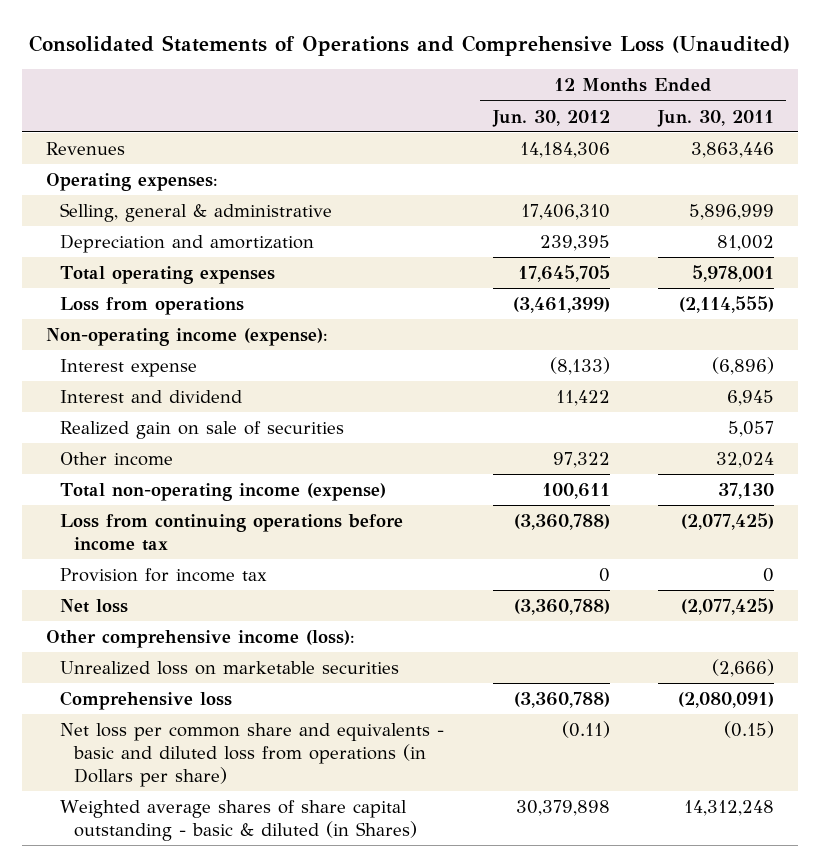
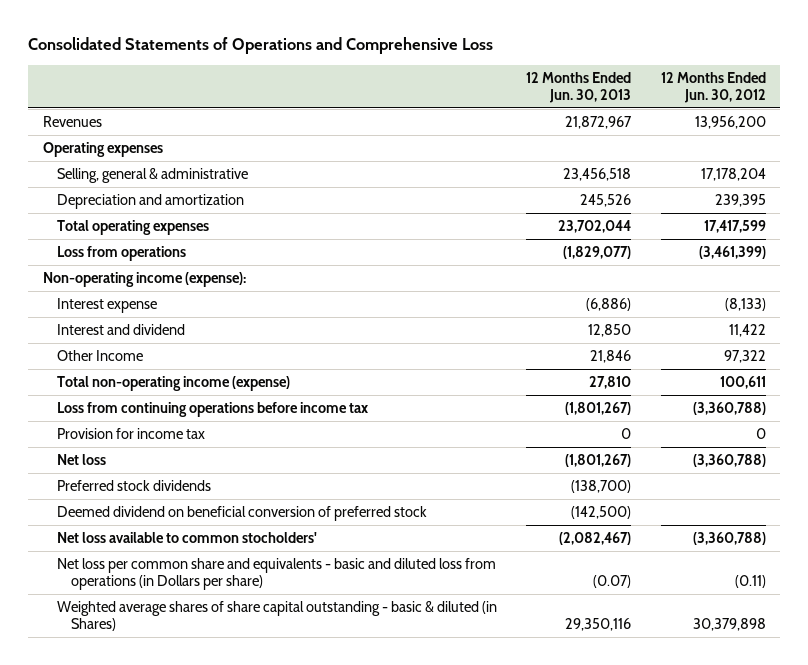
- Consolidated Statements of Operations and Comprehensive Loss (Unaudited)
+ Consolidated Statements of Operations and Comprehensive Loss
- | 12 Months Ended Jun. 30, 2012 | 12 Months Ended Jun. 30, 2011
+ | 12 Months Ended Jun. 30, 2013 | 12 Months Ended Jun. 30, 2012
- Revenues | 14,184,306 | 3,863,446
- Operating expenses:
- Selling, general & administrative | 17,406,310 | 5,896,999
+ Revenues | 21,872,967 | 13,956,200
+ Operating expenses
+ Selling, general & administrative | 23,456,518 | 17,178,204
- Total operating expenses | 17,645,705 | 5,978,001
+ Total operating expenses | 23,702,044 | 17,417,599
- Realized gain on sale of securities | | 5,057
- Other income | 97,322 | 32,024
+ Other Income | 21,846 | 97,322
- Other comprehensive income (loss):
- Unrealized loss on marketable securities | | (2,666)
- Comprehensive loss | (3,360,788) | (2,080,091)
+ Preferred stock dividends | (138,700) |
+ Deemed dividend on beneficial conversion of preferred stock | (142,500) |
+ Net loss available to common stocholders' | (2,082,467) | (3,360,788)

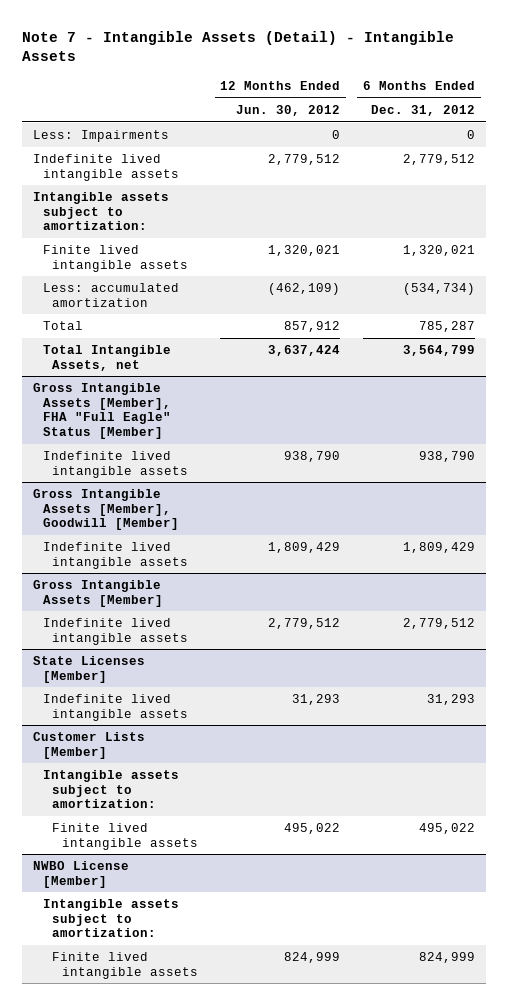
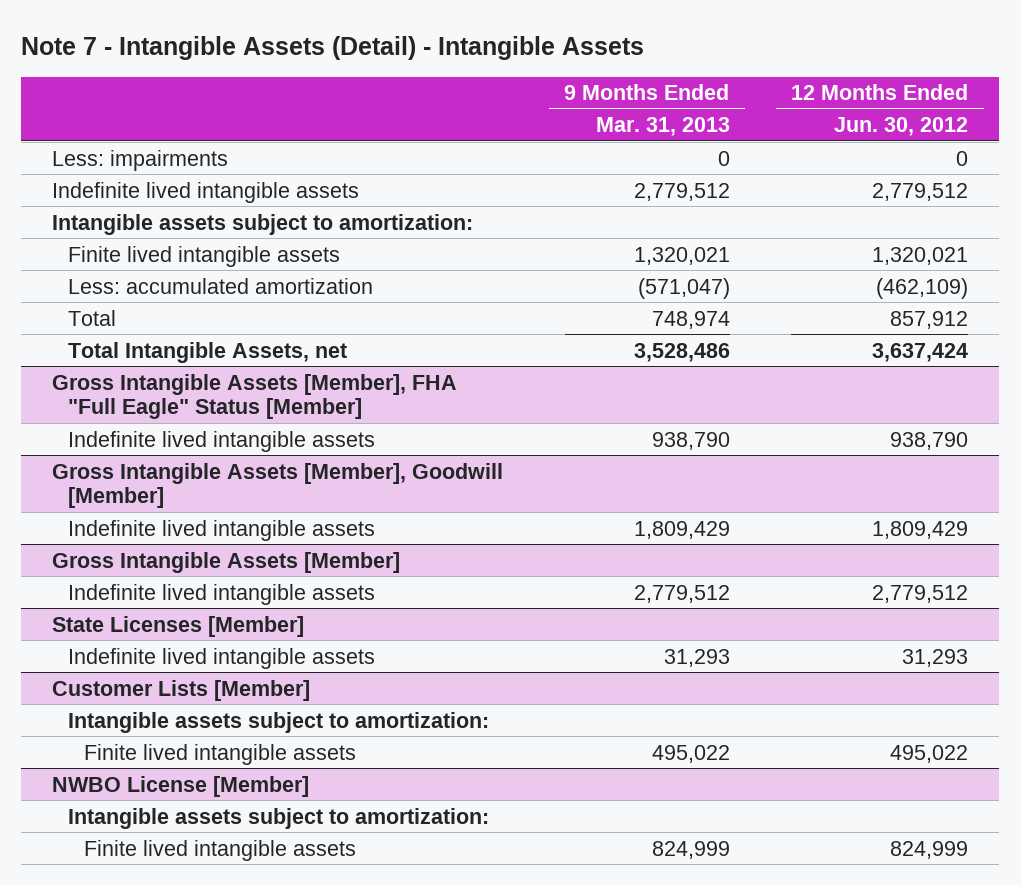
- | 12 Months Ended Jun. 30, 2012 | 6 Months Ended Dec. 31, 2012
+ | 9 Months Ended Mar. 31, 2013 | 12 Months Ended Jun. 30, 2012
- Less: Impairments | 0 | 0
+ Less: impairments | 0 | 0

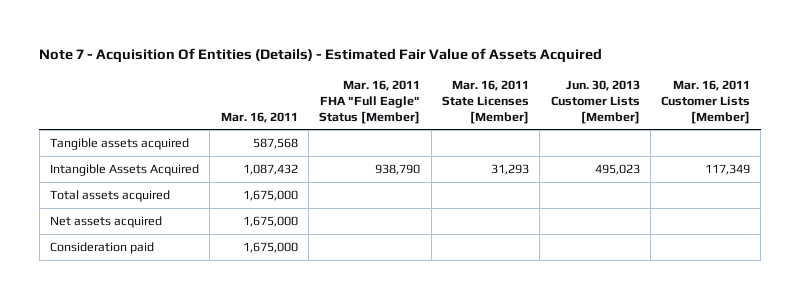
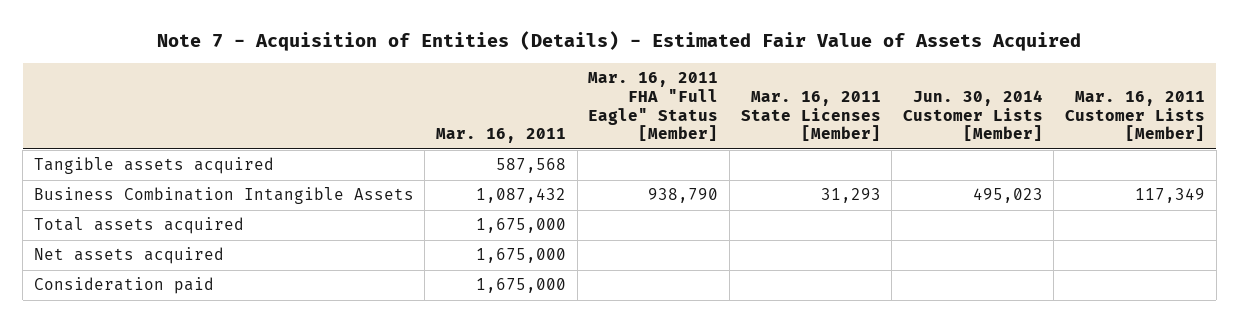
- Note 7 - Acquisition Of Entities (Details) - Estimated Fair Value of Assets Acquired
+ Note 7 - Acquisition of Entities (Details) - Estimated Fair Value of Assets Acquired
- | Mar. 16, 2011 | Mar. 16, 2011 FHA "Full Eagle" Status [Member] | Mar. 16, 2011 State Licenses [Member] | Jun. 30, 2013 Customer Lists [Member] | Mar. 16, 2011 Customer Lists [Member]
+ | Mar. 16, 2011 | Mar. 16, 2011 FHA "Full Eagle" Status [Member] | Mar. 16, 2011 State Licenses [Member] | Jun. 30, 2014 Customer Lists [Member] | Mar. 16, 2011 Customer Lists [Member]
- Intangible Assets Acquired | 1,087,432 | 938,790 | 31,293 | 495,023 | 117,349
+ Business Combination Intangible Assets | 1,087,432 | 938,790 | 31,293 | 495,023 | 117,349

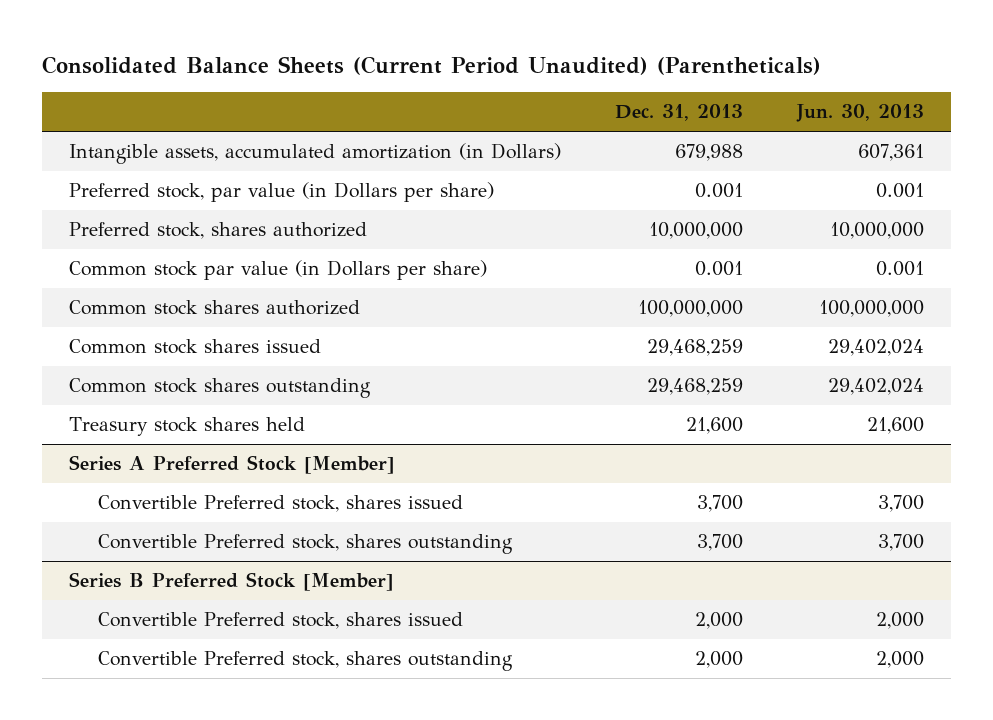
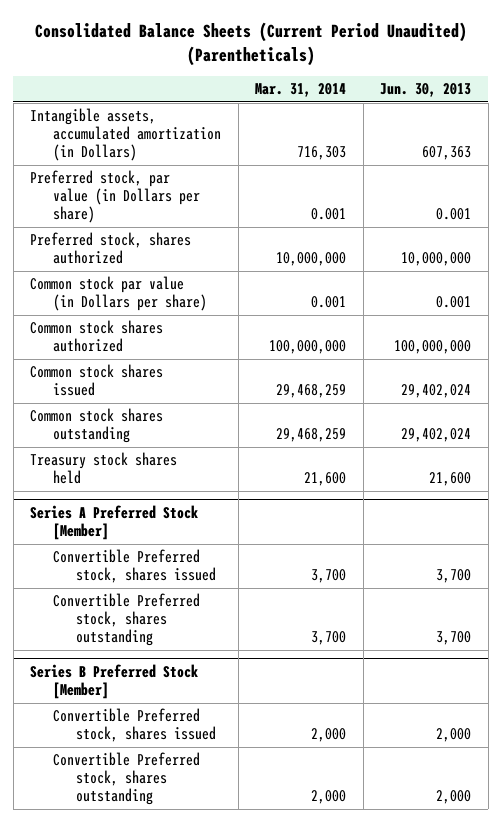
- | Dec. 31, 2013 | Jun. 30, 2013
+ | Mar. 31, 2014 | Jun. 30, 2013
- Intangible assets, accumulated amortization (in Dollars) | 679,988 | 607,361
+ Intangible assets, accumulated amortization (in Dollars) | 716,303 | 607,363

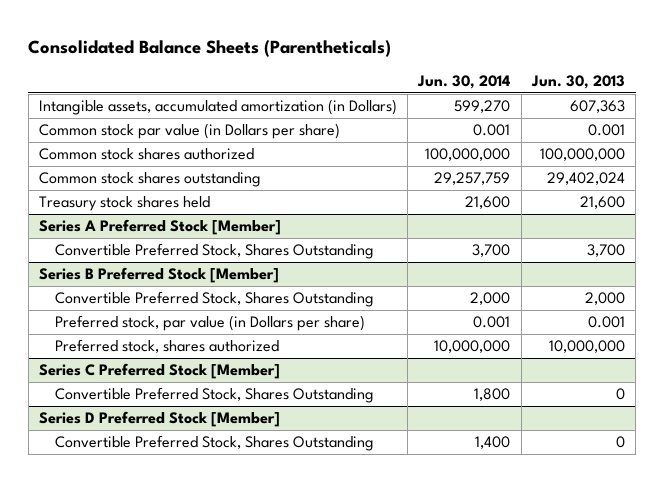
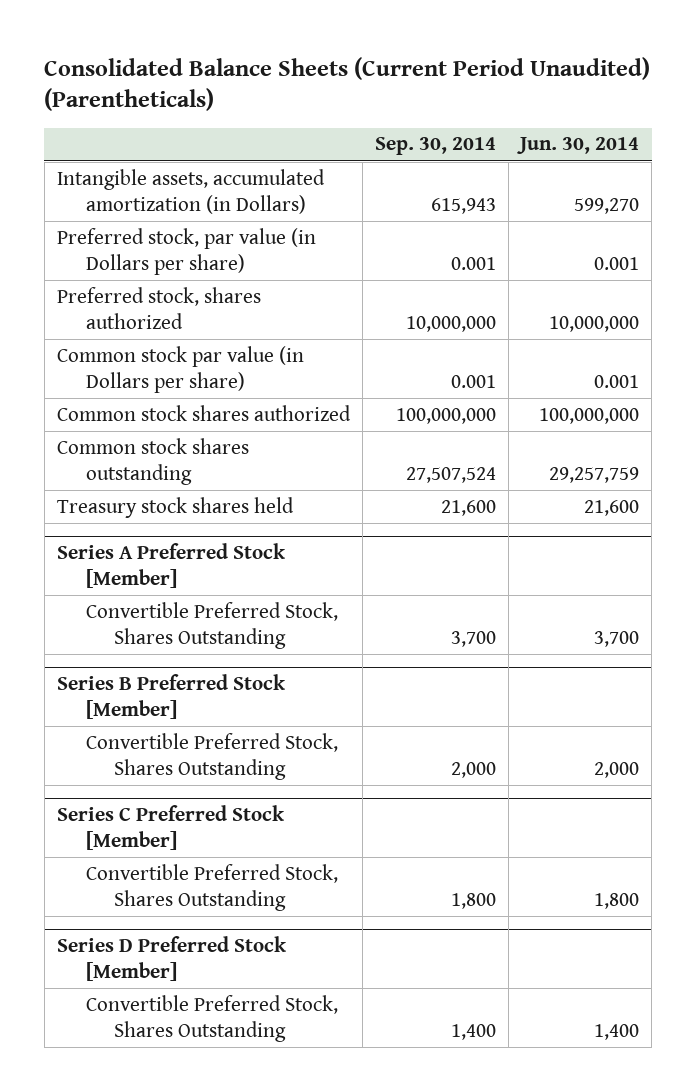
- Consolidated Balance Sheets (Parentheticals)
+ Consolidated Balance Sheets (Current Period Unaudited) (Parentheticals)
- | Jun. 30, 2014 | Jun. 30, 2013
+ | Sep. 30, 2014 | Jun. 30, 2014
+ Preferred stock, par value (in Dollars per share) | 0.001 | 0.001
+ Preferred stock, shares authorized | 10,000,000 | 10,000,000
@ Series B Preferred Stock [Member]
- Preferred stock, par value (in Dollars per share) | 0.001 | 0.001
- Preferred stock, shares authorized | 10,000,000 | 10,000,000

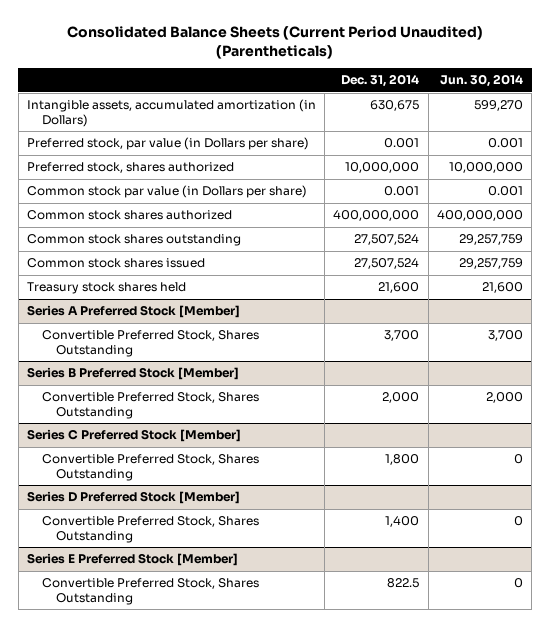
- | Sep. 30, 2014 | Jun. 30, 2014
+ | Dec. 31, 2014 | Jun. 30, 2014
- Common stock shares authorized | 100,000,000 | 100,000,000
+ Common stock shares authorized | 400,000,000 | 400,000,000
+ Common stock shares issued | 27,507,524 | 29,257,759
@ Series C Preferred Stock [Member]
- Convertible Preferred Stock, Shares Outstanding | 1,800 | 1,800
+ Convertible Preferred Stock, Shares Outstanding | 1,800 | 0
@ Series D Preferred Stock [Member]
- Convertible Preferred Stock, Shares Outstanding | 1,400 | 1,400
+ Convertible Preferred Stock, Shares Outstanding | 1,400 | 0
+ Series E Preferred Stock [Member]
+ Convertible Preferred Stock, Shares Outstanding | 822.5 | 0

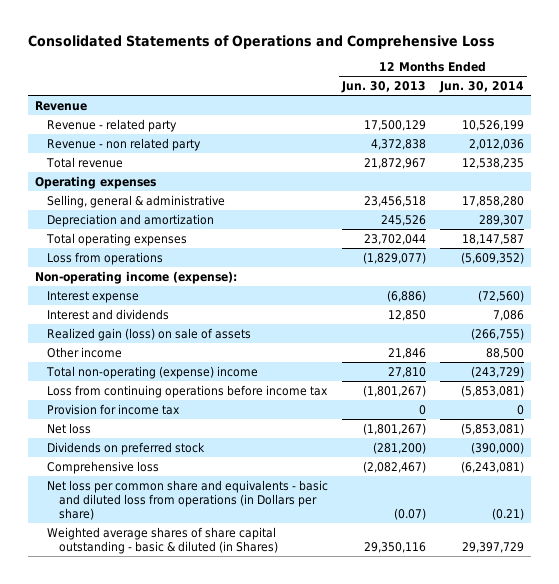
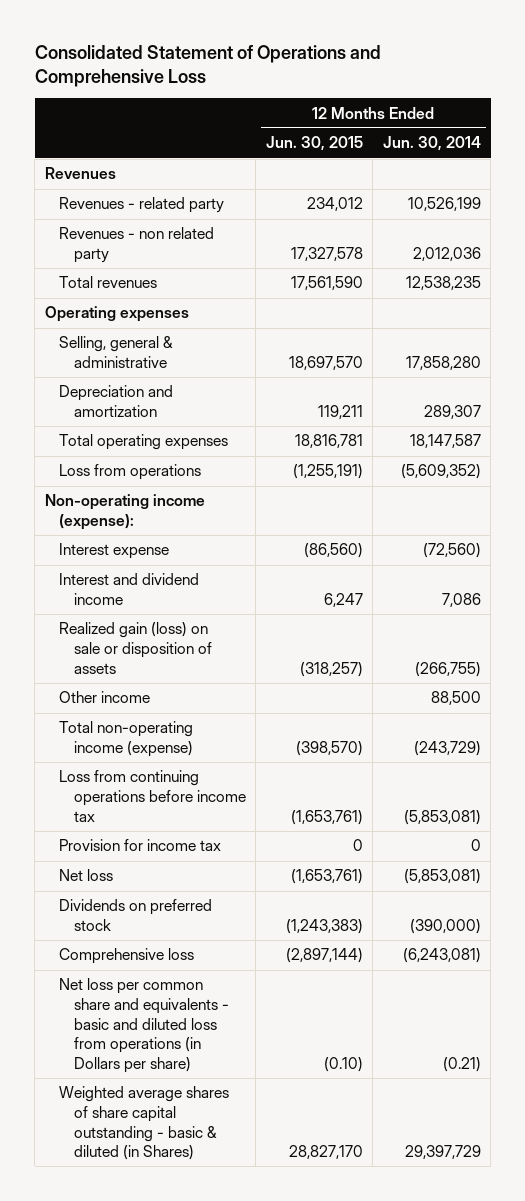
- Consolidated Statements of Operations and Comprehensive Loss
+ Consolidated Statement of Operations and Comprehensive Loss
- | 12 Months Ended Jun. 30, 2013 | 12 Months Ended Jun. 30, 2014
+ | 12 Months Ended Jun. 30, 2015 | 12 Months Ended Jun. 30, 2014
- Revenue
- Revenue - related party | 17,500,129 | 10,526,199
- Revenue - non related party | 4,372,838 | 2,012,036
- Total revenue | 21,872,967 | 12,538,235
+ Revenues
+ Revenues - related party | 234,012 | 10,526,199
+ Revenues - non related party | 17,327,578 | 2,012,036
+ Total revenues | 17,561,590 | 12,538,235
- Interest and dividends | 12,850 | 7,086
- Realized gain (loss) on sale of assets | | (266,755)
+ Interest and dividend income | 6,247 | 7,086
+ Realized gain (loss) on sale or disposition of assets | (318,257) | (266,755)
- Total non-operating (expense) income | 27,810 | (243,729)
+ Total non-operating income (expense) | (398,570) | (243,729)

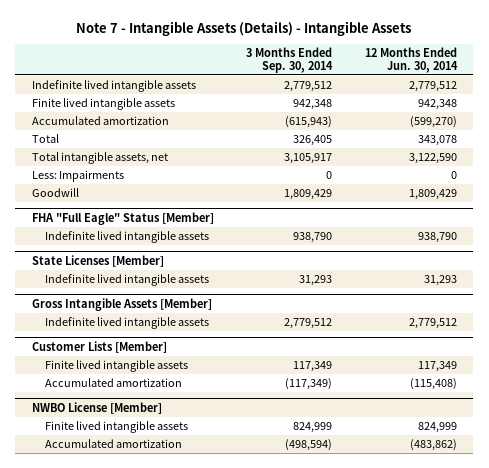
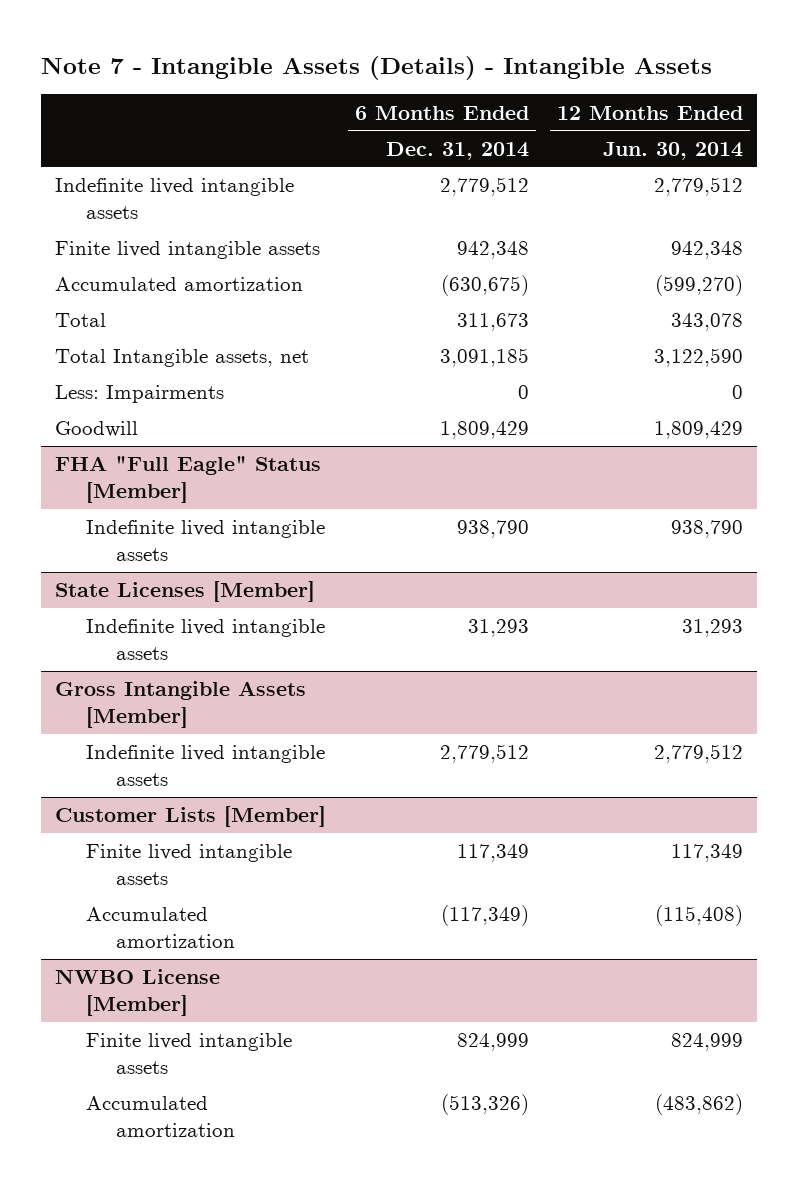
- | 3 Months Ended Sep. 30, 2014 | 12 Months Ended Jun. 30, 2014
+ | 6 Months Ended Dec. 31, 2014 | 12 Months Ended Jun. 30, 2014
- Total intangible assets, net | 3,105,917 | 3,122,590
+ Total Intangible assets, net | 3,091,185 | 3,122,590

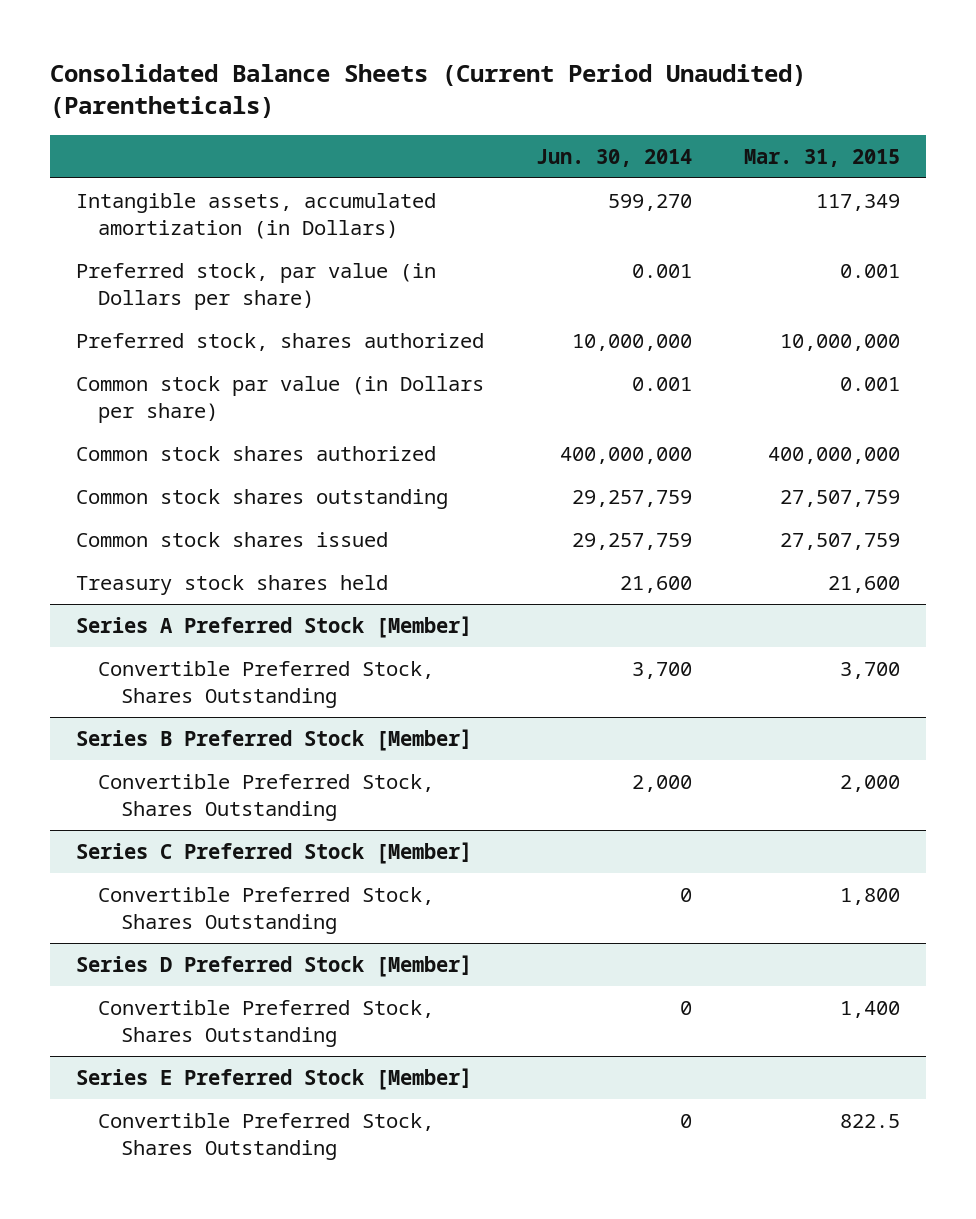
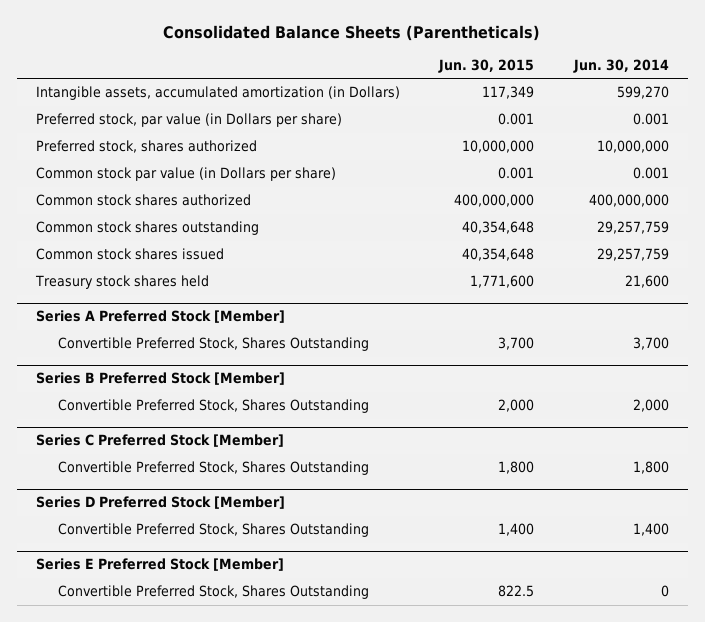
- Consolidated Balance Sheets (Current Period Unaudited) (Parentheticals)
+ Consolidated Balance Sheets (Parentheticals)
- | Jun. 30, 2014 | Mar. 31, 2015
+ | Jun. 30, 2015 | Jun. 30, 2014
@ Series C Preferred Stock [Member]
- Convertible Preferred Stock, Shares Outstanding | 0 | 1,800
+ Convertible Preferred Stock, Shares Outstanding | 1,800 | 1,800
@ Series D Preferred Stock [Member]
- Convertible Preferred Stock, Shares Outstanding | 0 | 1,400
+ Convertible Preferred Stock, Shares Outstanding | 1,400 | 1,400

